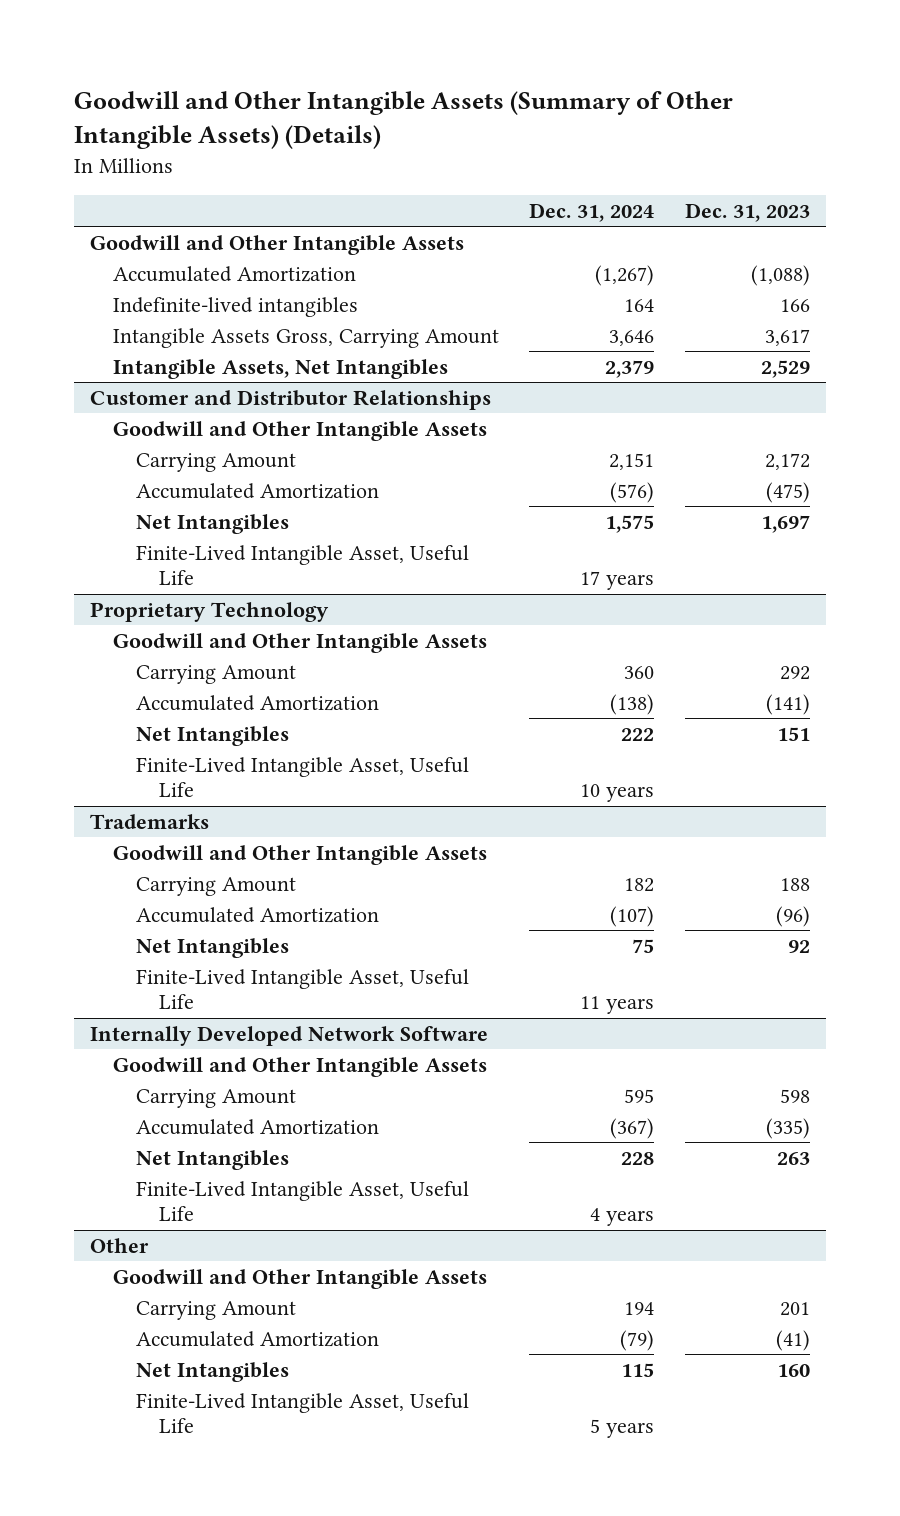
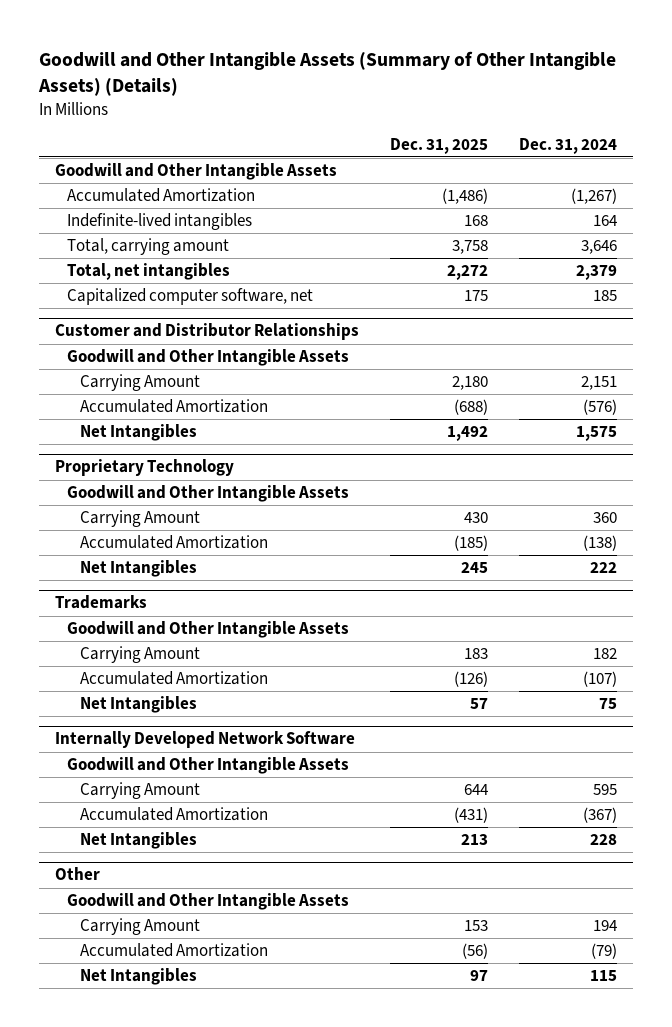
- | Dec. 31, 2024 | Dec. 31, 2023
+ | Dec. 31, 2025 | Dec. 31, 2024
- Intangible Assets Gross, Carrying Amount | 3,646 | 3,617
- Intangible Assets, Net Intangibles | 2,379 | 2,529
+ Total, carrying amount | 3,758 | 3,646
+ Total, net intangibles | 2,272 | 2,379
+ Capitalized computer software, net | 175 | 185
@ Customer and Distributor Relationships
- Finite-Lived Intangible Asset, Useful Life | 17 years |
@ Proprietary Technology
- Finite-Lived Intangible Asset, Useful Life | 10 years |
@ Trademarks
- Finite-Lived Intangible Asset, Useful Life | 11 years |
@ Internally Developed Network Software
- Finite-Lived Intangible Asset, Useful Life | 4 years |
@ Other
- Finite-Lived Intangible Asset, Useful Life | 5 years |

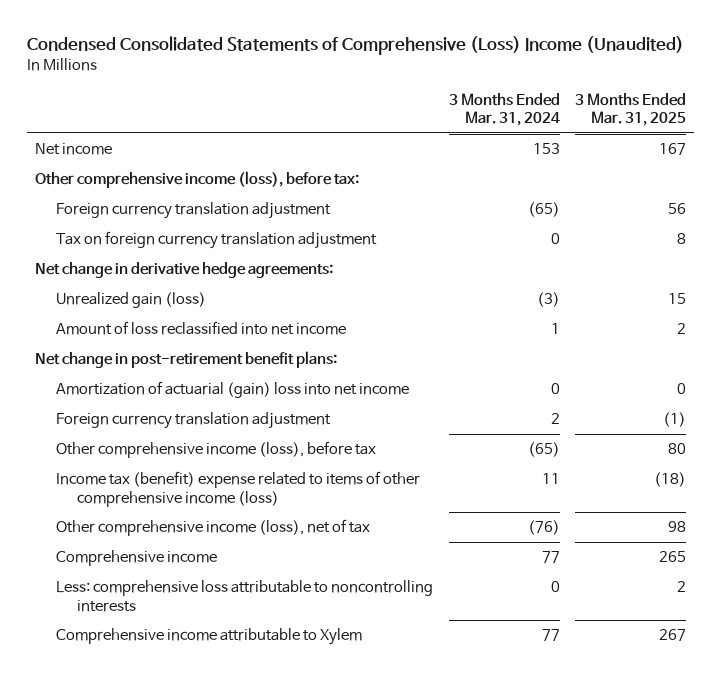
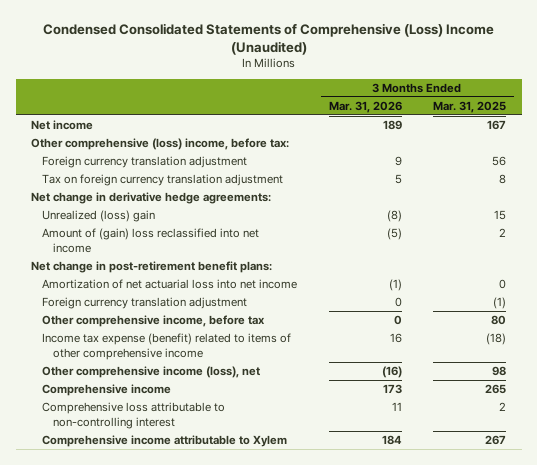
- | 3 Months Ended Mar. 31, 2024 | 3 Months Ended Mar. 31, 2025
+ | 3 Months Ended Mar. 31, 2026 | 3 Months Ended Mar. 31, 2025
- Other comprehensive income (loss), before tax:
+ Other comprehensive (loss) income, before tax:
- Unrealized gain (loss) | (3) | 15
- Amount of loss reclassified into net income | 1 | 2
+ Unrealized (loss) gain | (8) | 15
+ Amount of (gain) loss reclassified into net income | (5) | 2
- Amortization of actuarial (gain) loss into net income | 0 | 0
+ Amortization of net actuarial loss into net income | (1) | 0
- Other comprehensive income (loss), before tax | (65) | 80
- Income tax (benefit) expense related to items of other comprehensive income (loss) | 11 | (18)
- Other comprehensive income (loss), net of tax | (76) | 98
+ Other comprehensive income, before tax | 0 | 80
+ Income tax expense (benefit) related to items of other comprehensive income | 16 | (18)
+ Other comprehensive income (loss), net | (16) | 98
- Less: comprehensive loss attributable to noncontrolling interests | 0 | 2
+ Comprehensive loss attributable to non-controlling interest | 11 | 2

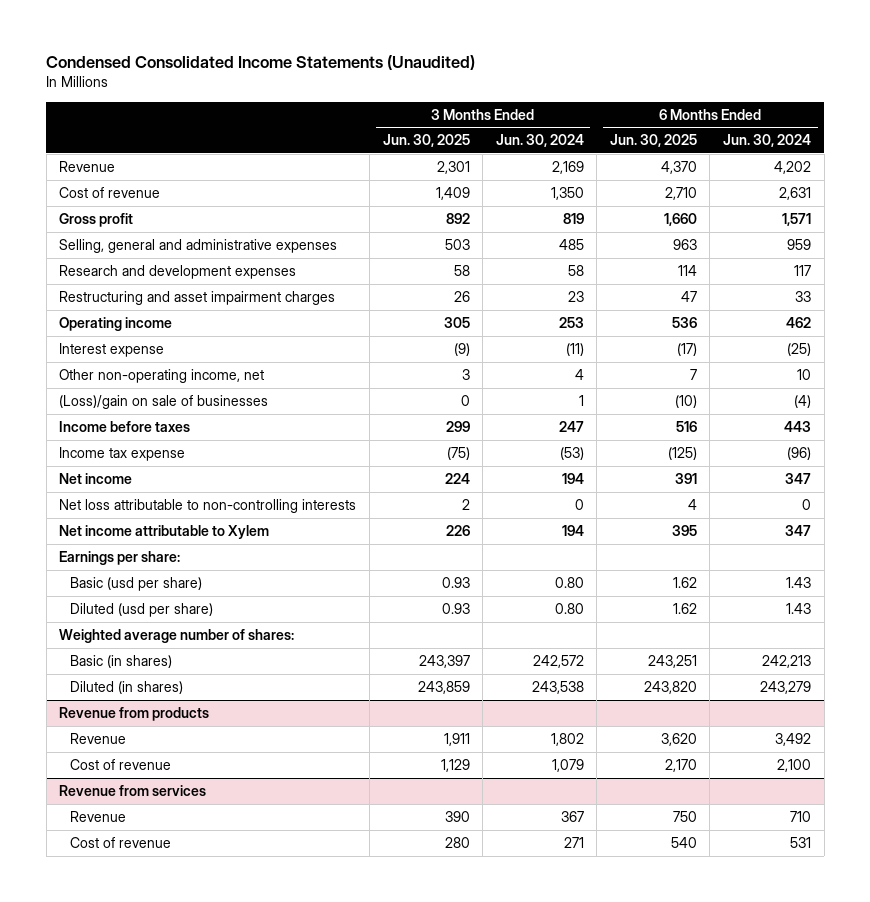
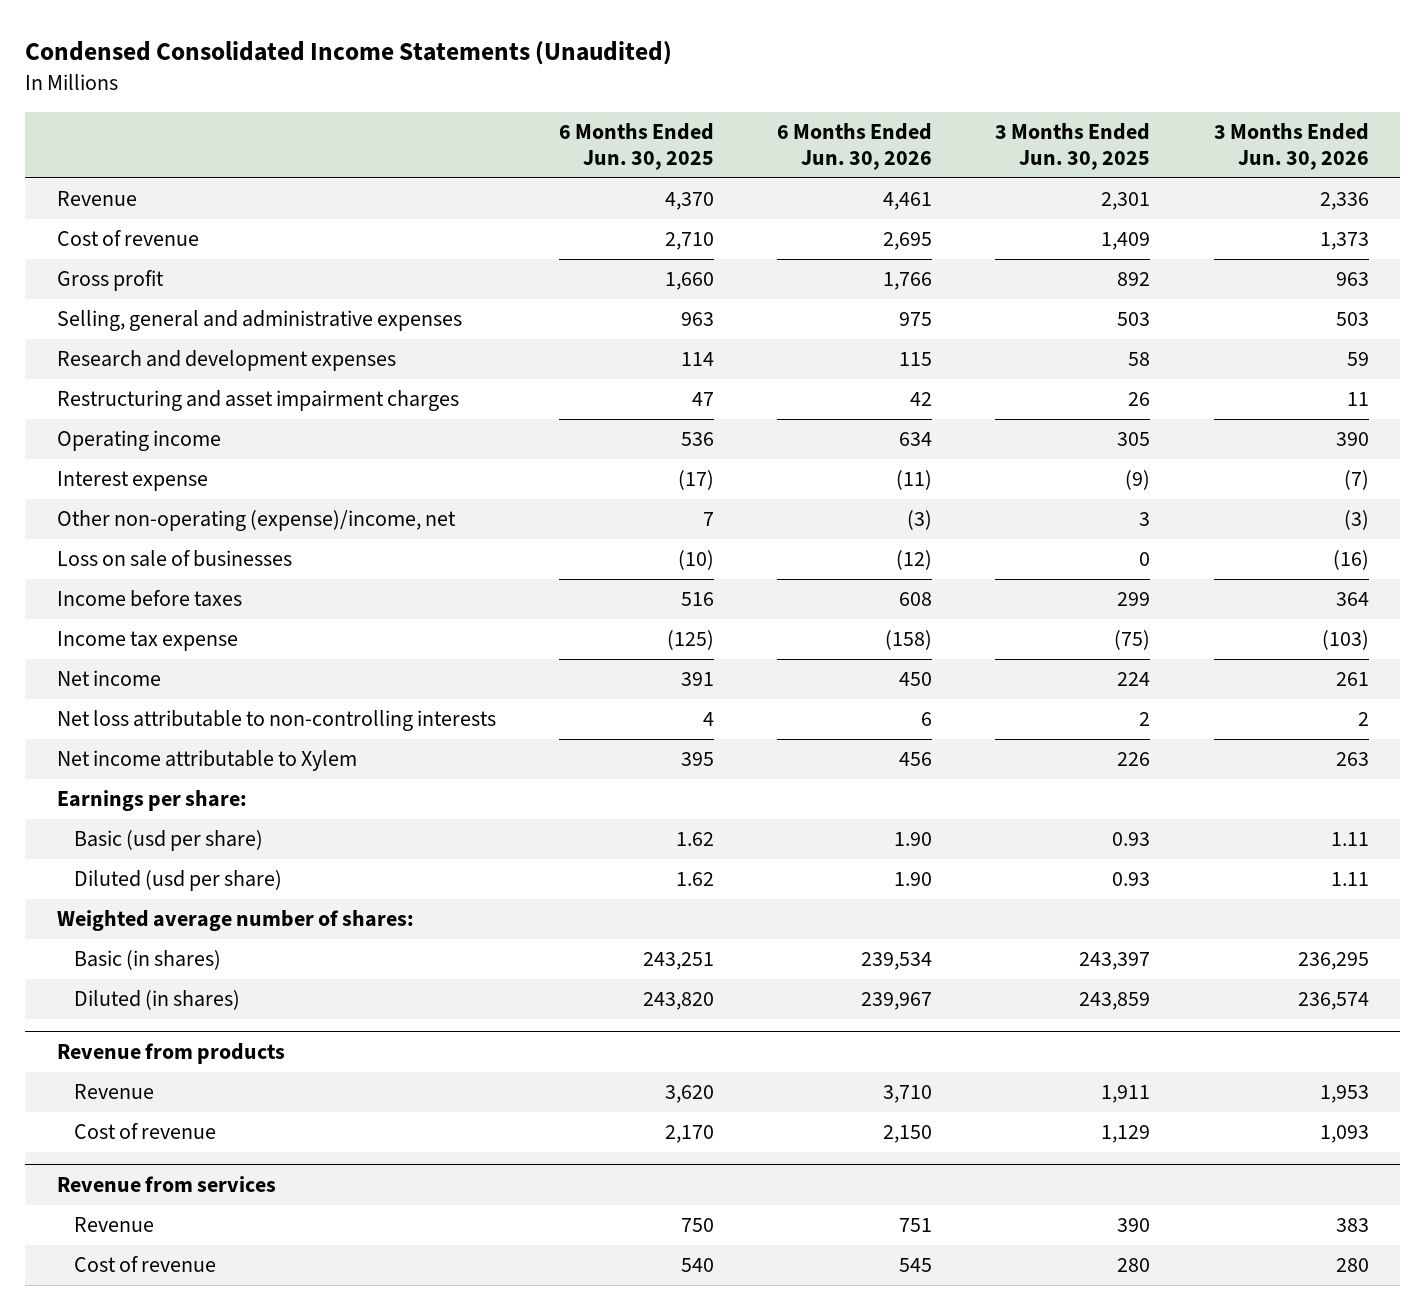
- | 3 Months Ended Jun. 30, 2025 | 3 Months Ended Jun. 30, 2024 | 6 Months Ended Jun. 30, 2025 | 6 Months Ended Jun. 30, 2024
+ | 6 Months Ended Jun. 30, 2025 | 6 Months Ended Jun. 30, 2026 | 3 Months Ended Jun. 30, 2025 | 3 Months Ended Jun. 30, 2026
- Other non-operating income, net | 3 | 4 | 7 | 10
- (Loss)/gain on sale of businesses | 0 | 1 | (10) | (4)
+ Other non-operating (expense)/income, net | 7 | (3) | 3 | (3)
+ Loss on sale of businesses | (10) | (12) | 0 | (16)

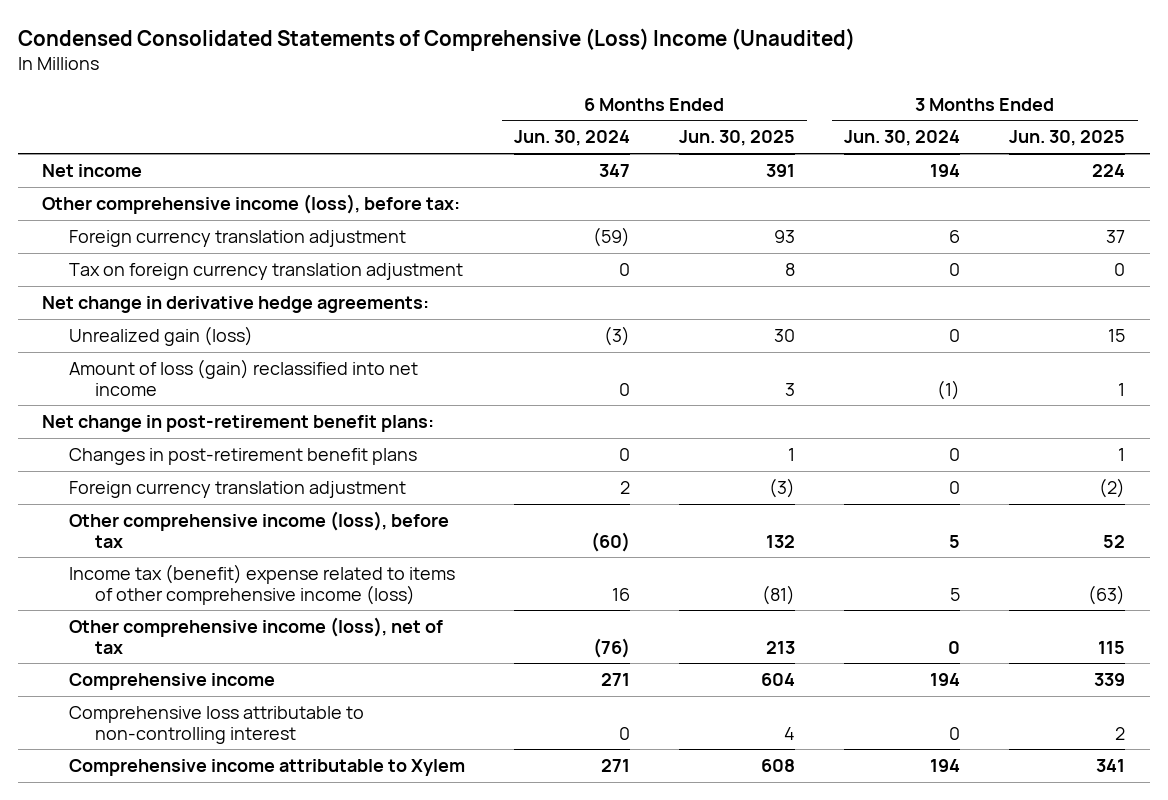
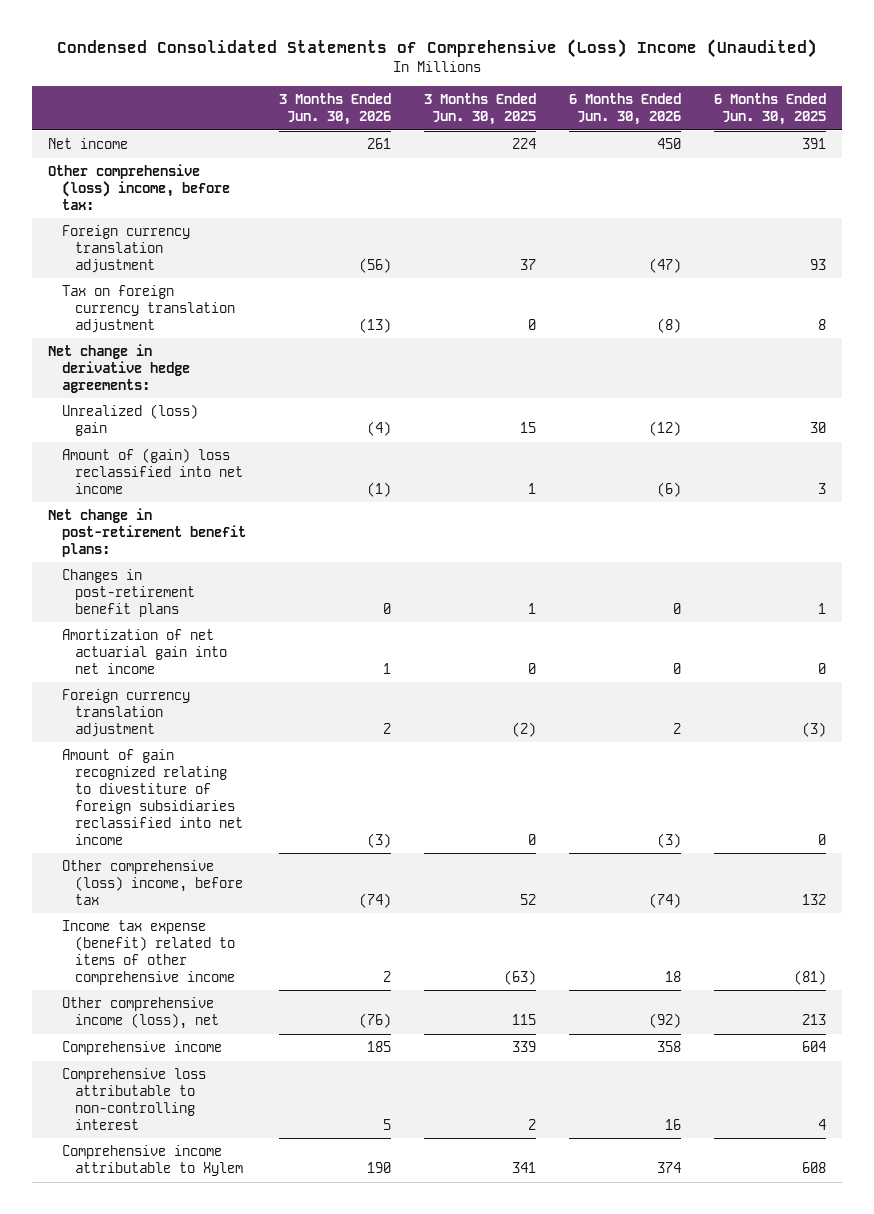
- | 6 Months Ended Jun. 30, 2024 | 6 Months Ended Jun. 30, 2025 | 3 Months Ended Jun. 30, 2024 | 3 Months Ended Jun. 30, 2025
+ | 3 Months Ended Jun. 30, 2026 | 3 Months Ended Jun. 30, 2025 | 6 Months Ended Jun. 30, 2026 | 6 Months Ended Jun. 30, 2025
- Other comprehensive income (loss), before tax:
+ Other comprehensive (loss) income, before tax:
- Unrealized gain (loss) | (3) | 30 | 0 | 15
- Amount of loss (gain) reclassified into net income | 0 | 3 | (1) | 1
+ Unrealized (loss) gain | (4) | 15 | (12) | 30
+ Amount of (gain) loss reclassified into net income | (1) | 1 | (6) | 3
+ Amortization of net actuarial gain into net income | 1 | 0 | 0 | 0
- Other comprehensive income (loss), before tax | (60) | 132 | 5 | 52
- Income tax (benefit) expense related to items of other comprehensive income (loss) | 16 | (81) | 5 | (63)
- Other comprehensive income (loss), net of tax | (76) | 213 | 0 | 115
+ Amount of gain recognized relating to divestiture of foreign subsidiaries reclassified into net income | (3) | 0 | (3) | 0
+ Other comprehensive (loss) income, before tax | (74) | 52 | (74) | 132
+ Income tax expense (benefit) related to items of other comprehensive income | 2 | (63) | 18 | (81)
+ Other comprehensive income (loss), net | (76) | 115 | (92) | 213

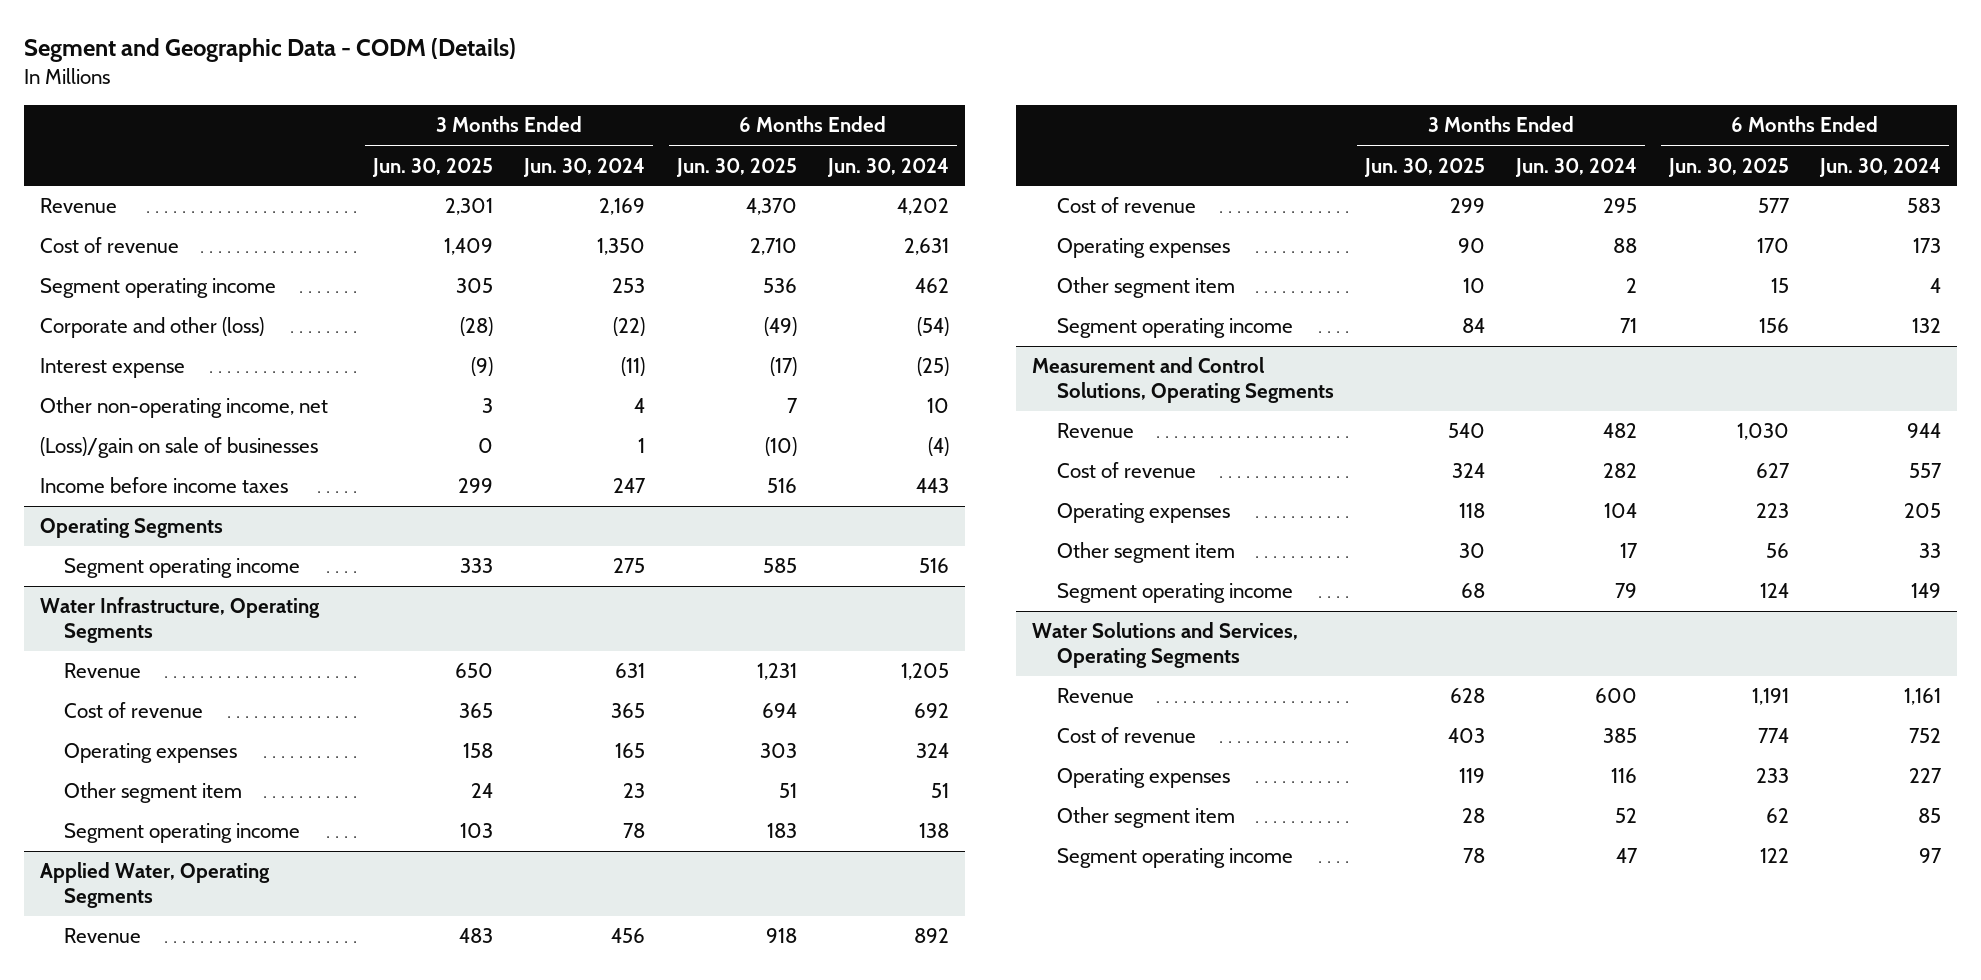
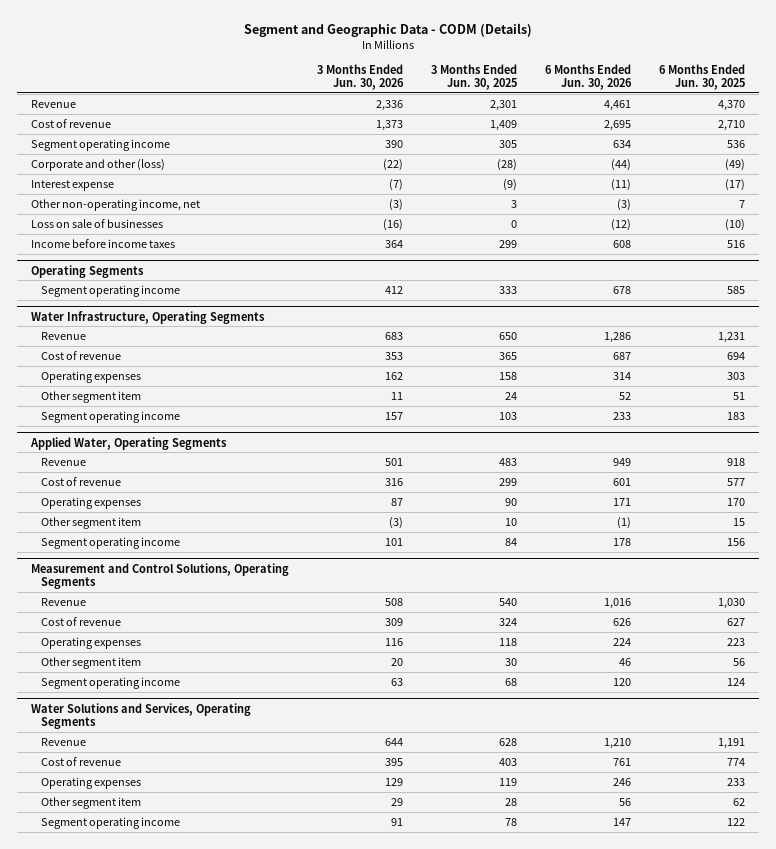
- | 3 Months Ended Jun. 30, 2025 | 3 Months Ended Jun. 30, 2024 | 6 Months Ended Jun. 30, 2025 | 6 Months Ended Jun. 30, 2024
+ | 3 Months Ended Jun. 30, 2026 | 3 Months Ended Jun. 30, 2025 | 6 Months Ended Jun. 30, 2026 | 6 Months Ended Jun. 30, 2025
- (Loss)/gain on sale of businesses | 0 | 1 | (10) | (4)
+ Loss on sale of businesses | (16) | 0 | (12) | (10)

